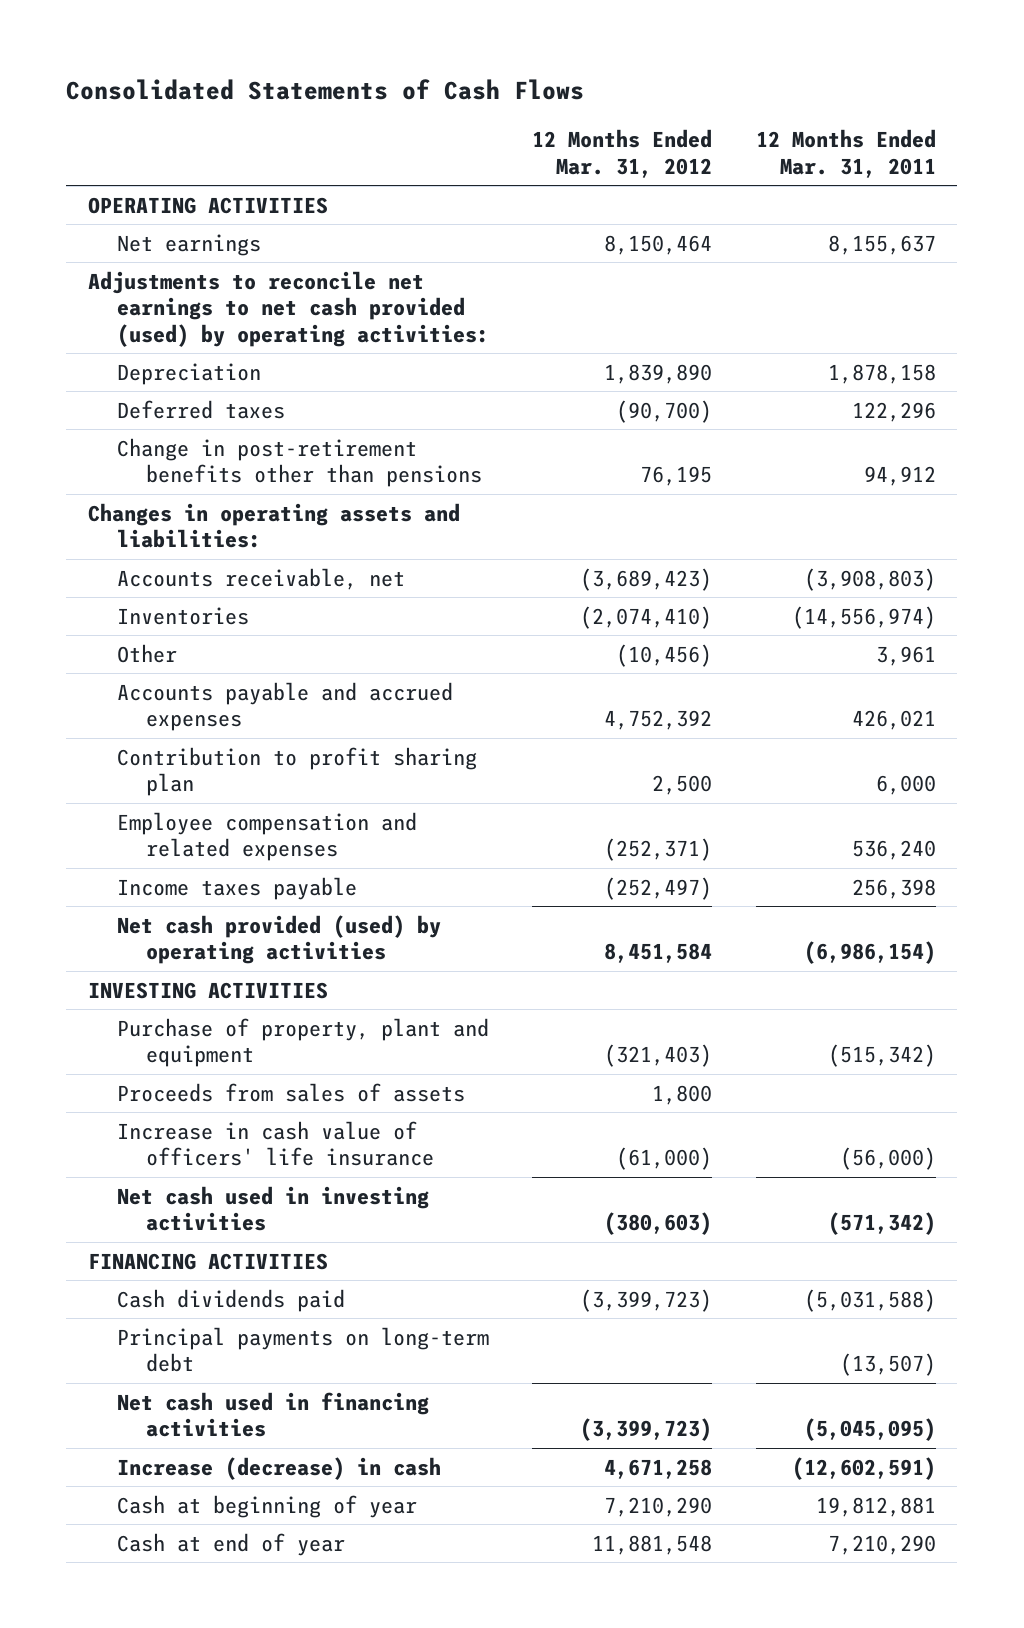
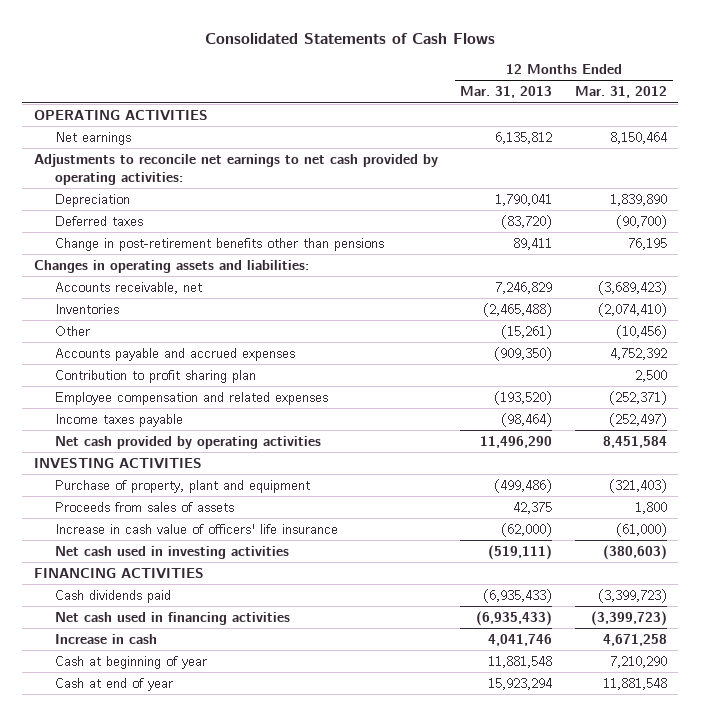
- | 12 Months Ended Mar. 31, 2012 | 12 Months Ended Mar. 31, 2011
+ | 12 Months Ended Mar. 31, 2013 | 12 Months Ended Mar. 31, 2012
- Adjustments to reconcile net earnings to net cash provided (used) by operating activities:
+ Adjustments to reconcile net earnings to net cash provided by operating activities:
- Net cash provided (used) by operating activities | 8,451,584 | (6,986,154)
+ Net cash provided by operating activities | 11,496,290 | 8,451,584
- Principal payments on long-term debt | | (13,507)
- Increase (decrease) in cash | 4,671,258 | (12,602,591)
+ Increase in cash | 4,041,746 | 4,671,258

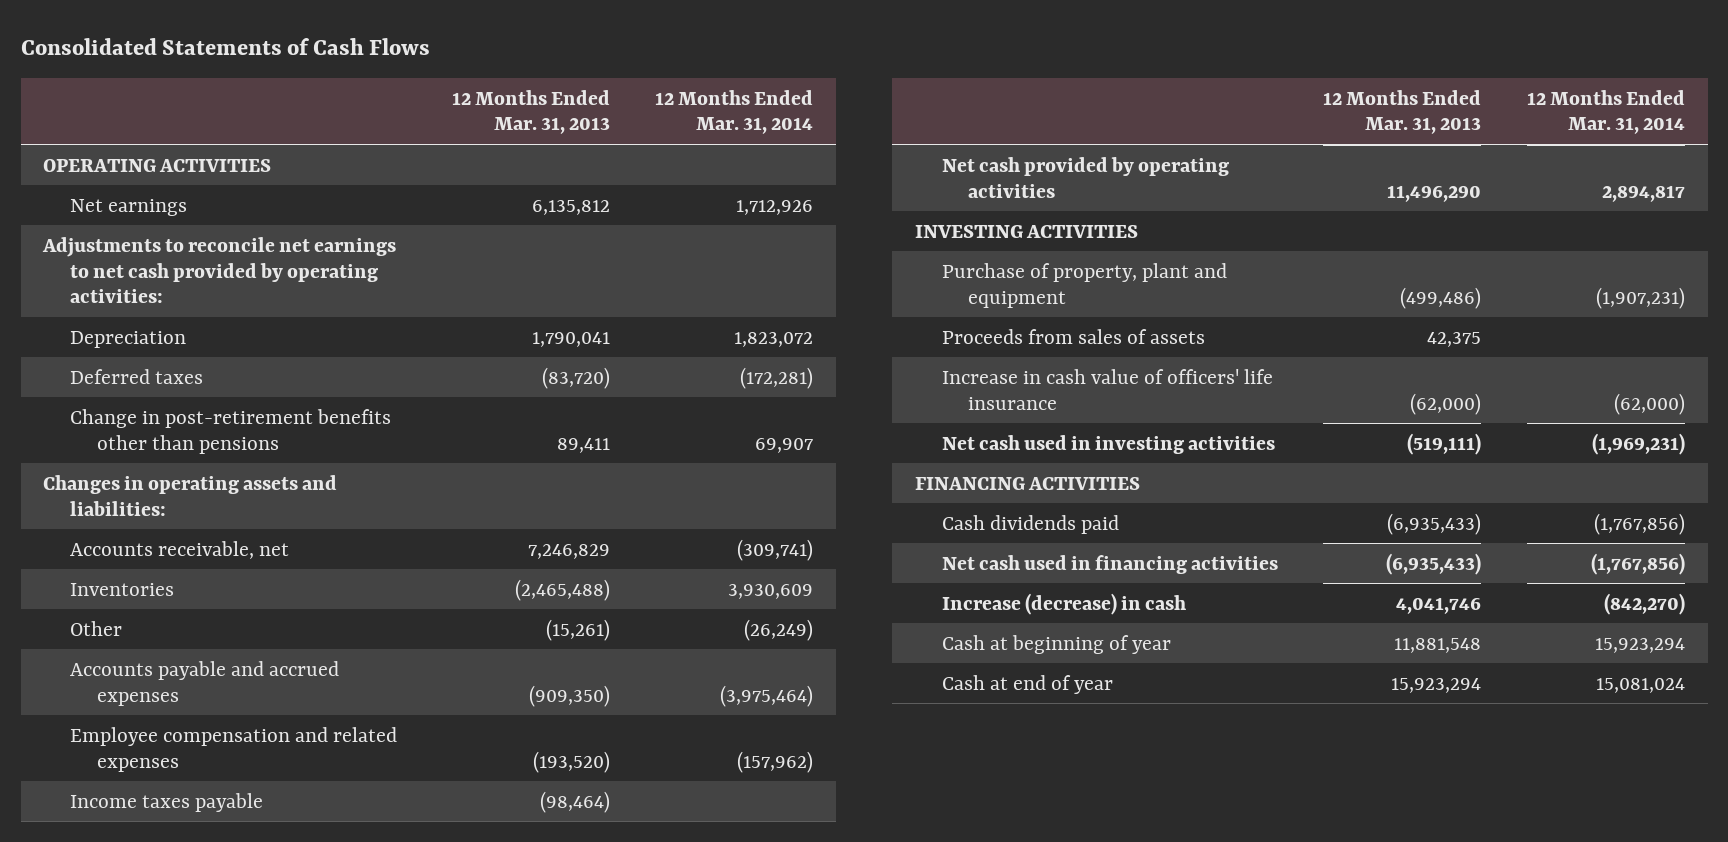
- | 12 Months Ended Mar. 31, 2013 | 12 Months Ended Mar. 31, 2012
+ | 12 Months Ended Mar. 31, 2013 | 12 Months Ended Mar. 31, 2014
- Contribution to profit sharing plan | | 2,500
- Increase in cash | 4,041,746 | 4,671,258
+ Increase (decrease) in cash | 4,041,746 | (842,270)

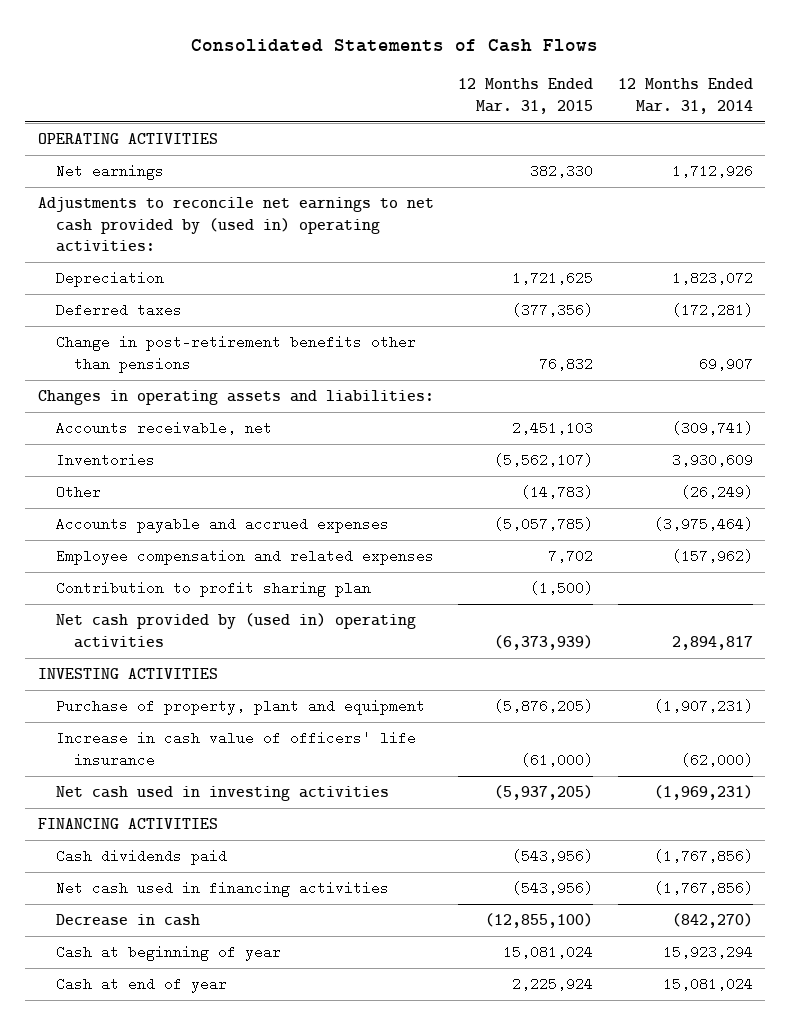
- | 12 Months Ended Mar. 31, 2013 | 12 Months Ended Mar. 31, 2014
+ | 12 Months Ended Mar. 31, 2015 | 12 Months Ended Mar. 31, 2014
- Adjustments to reconcile net earnings to net cash provided by operating activities:
+ Adjustments to reconcile net earnings to net cash provided by (used in) operating activities:
- Income taxes payable | (98,464) |
- Net cash provided by operating activities | 11,496,290 | 2,894,817
+ Contribution to profit sharing plan | (1,500) |
+ Net cash provided by (used in) operating activities | (6,373,939) | 2,894,817
- Proceeds from sales of assets | 42,375 |
- Increase (decrease) in cash | 4,041,746 | (842,270)
+ Decrease in cash | (12,855,100) | (842,270)

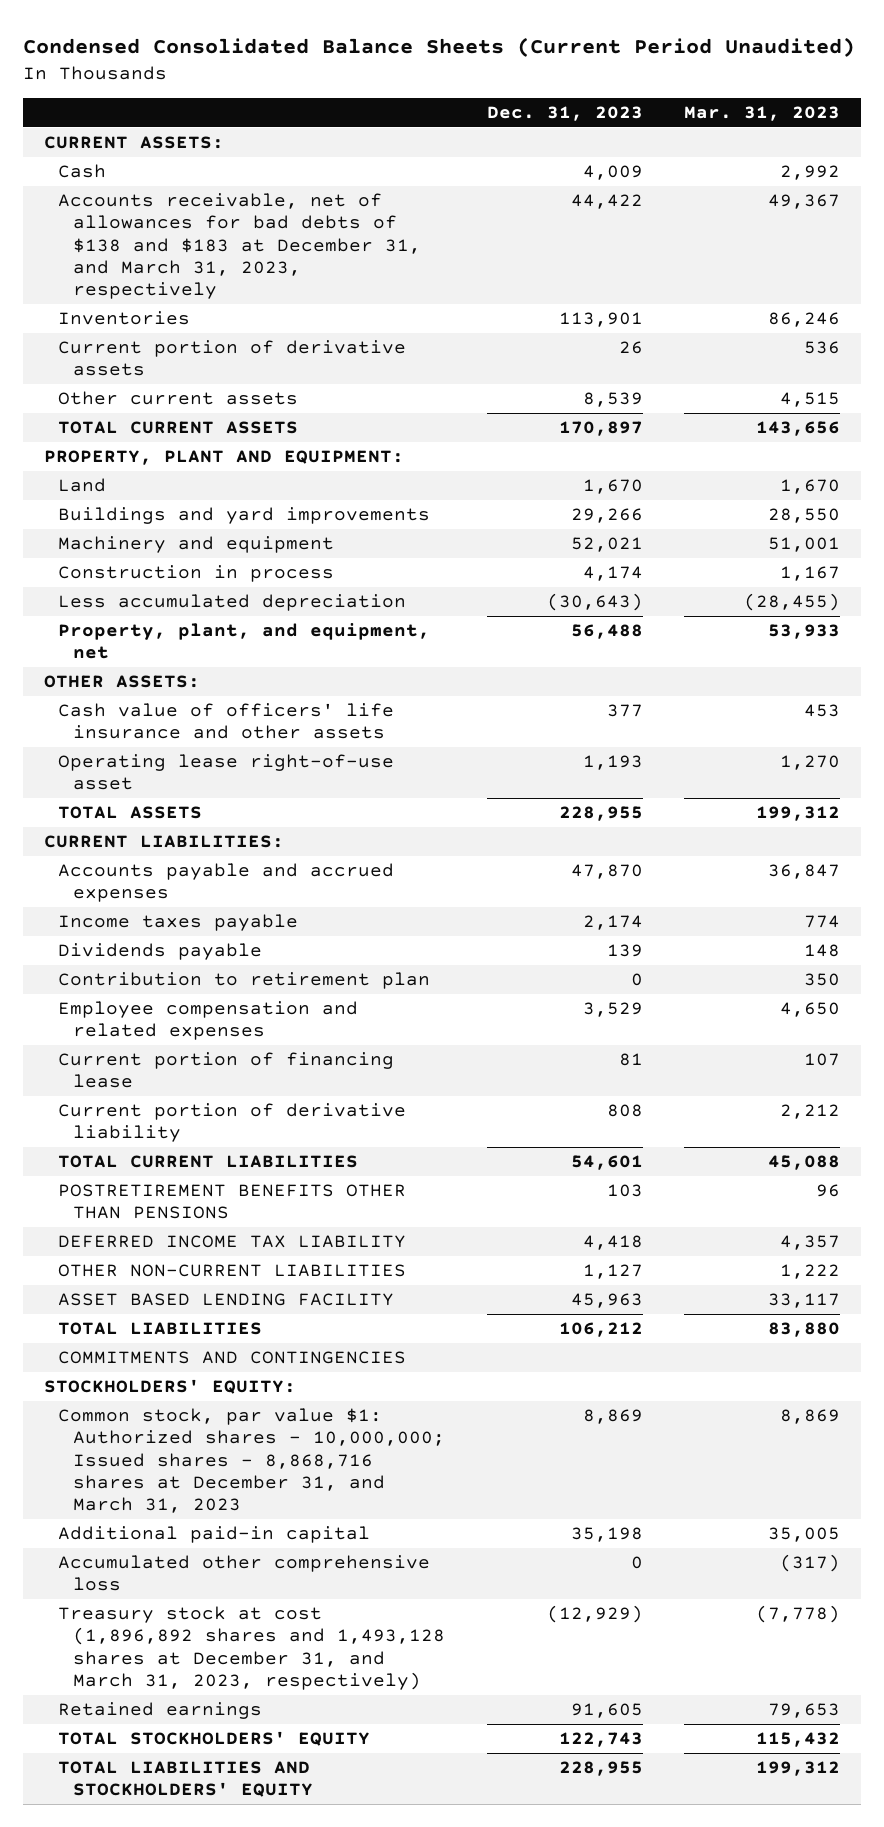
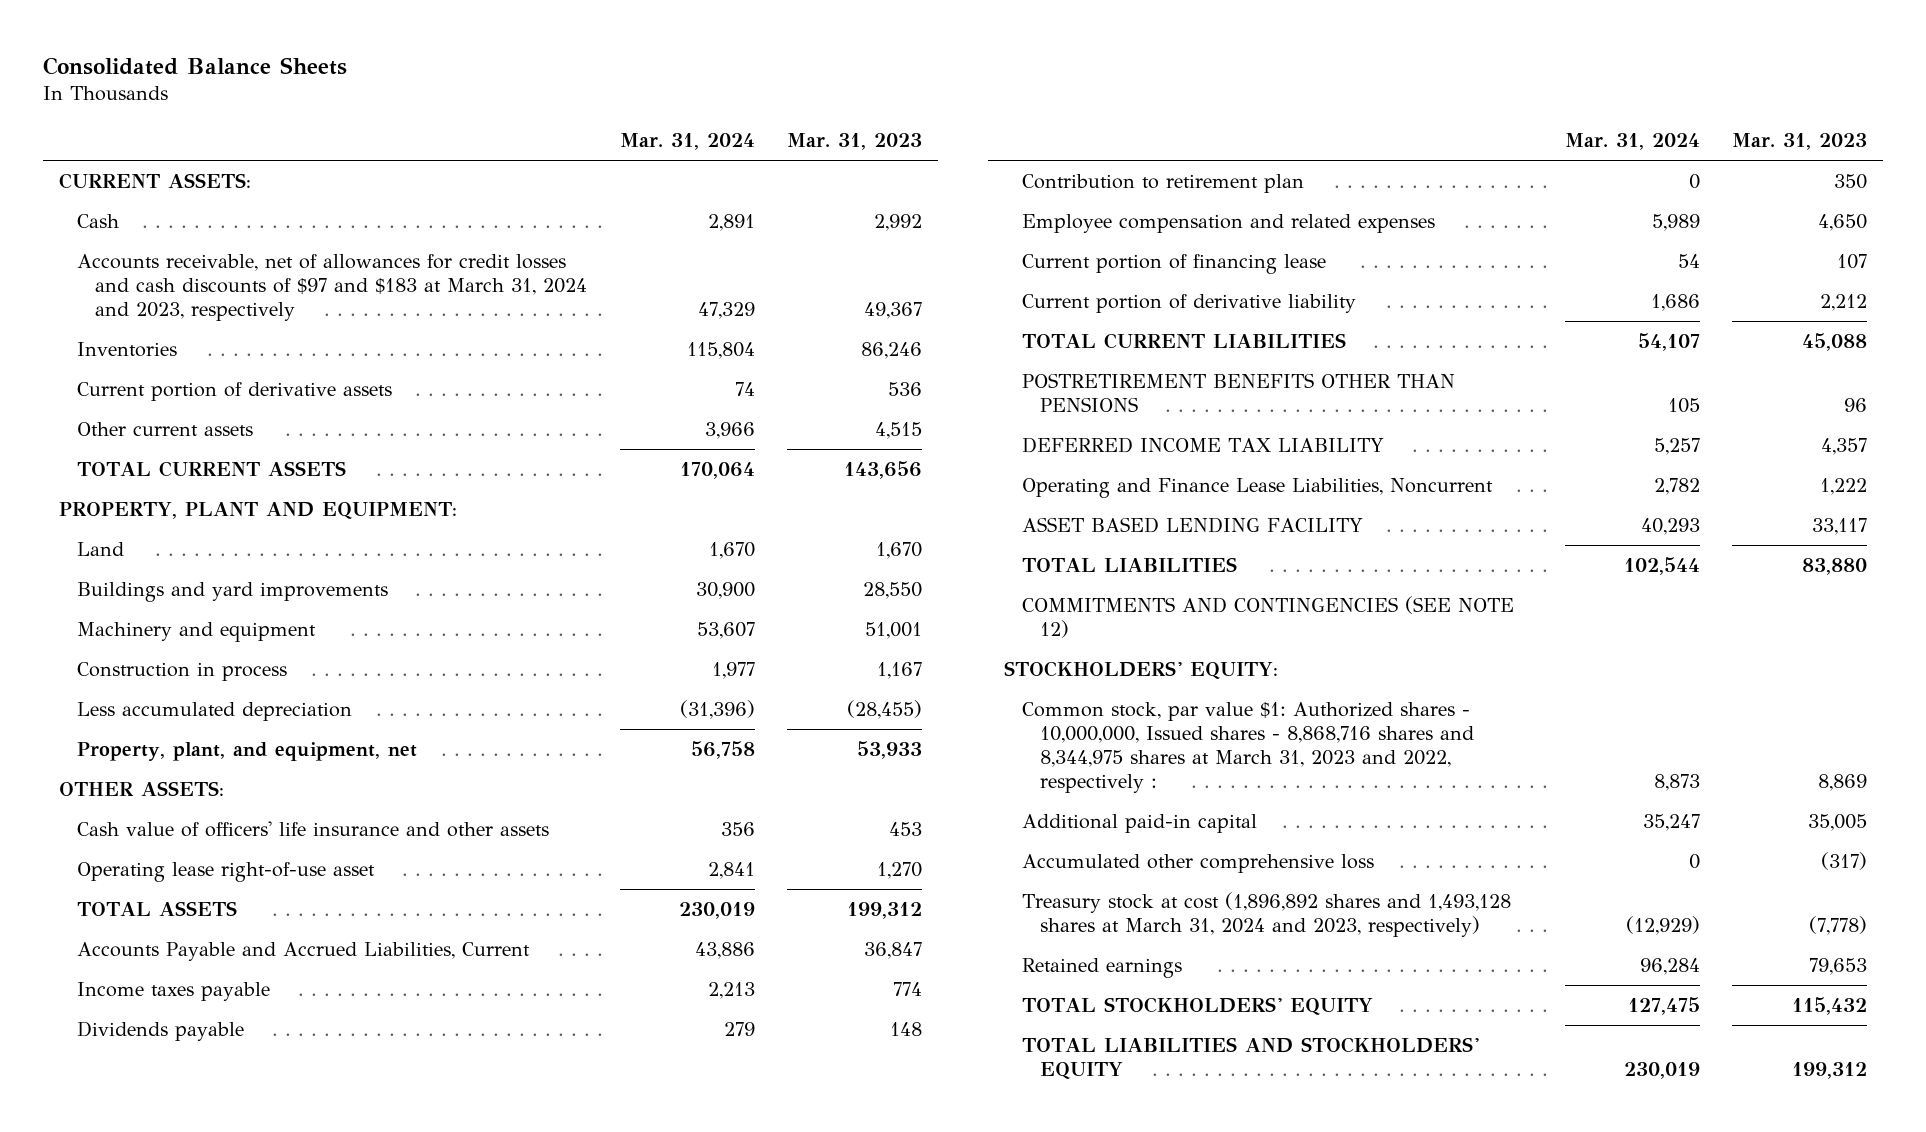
- Condensed Consolidated Balance Sheets (Current Period Unaudited)
+ Consolidated Balance Sheets
- | Dec. 31, 2023 | Mar. 31, 2023
+ | Mar. 31, 2024 | Mar. 31, 2023
- Accounts receivable, net of allowances for bad debts of $138 and $183 at December 31, and March 31, 2023, respectively | 44,422 | 49,367
+ Accounts receivable, net of allowances for credit losses and cash discounts of $97 and $183 at March 31, 2024 and 2023, respectively | 47,329 | 49,367
- CURRENT LIABILITIES:
- Accounts payable and accrued expenses | 47,870 | 36,847
+ Accounts Payable and Accrued Liabilities, Current | 43,886 | 36,847
- OTHER NON-CURRENT LIABILITIES | 1,127 | 1,222
+ Operating and Finance Lease Liabilities, Noncurrent | 2,782 | 1,222
- COMMITMENTS AND CONTINGENCIES
+ COMMITMENTS AND CONTINGENCIES (SEE NOTE 12)
- Common stock, par value $1: Authorized shares - 10,000,000; Issued shares - 8,868,716 shares at December 31, and March 31, 2023 | 8,869 | 8,869
+ Common stock, par value $1: Authorized shares - 10,000,000, Issued shares - 8,868,716 shares and 8,344,975 shares at March 31, 2023 and 2022, respectively : | 8,873 | 8,869
- Treasury stock at cost (1,896,892 shares and 1,493,128 shares at December 31, and March 31, 2023, respectively) | (12,929) | (7,778)
+ Treasury stock at cost (1,896,892 shares and 1,493,128 shares at March 31, 2024 and 2023, respectively) | (12,929) | (7,778)

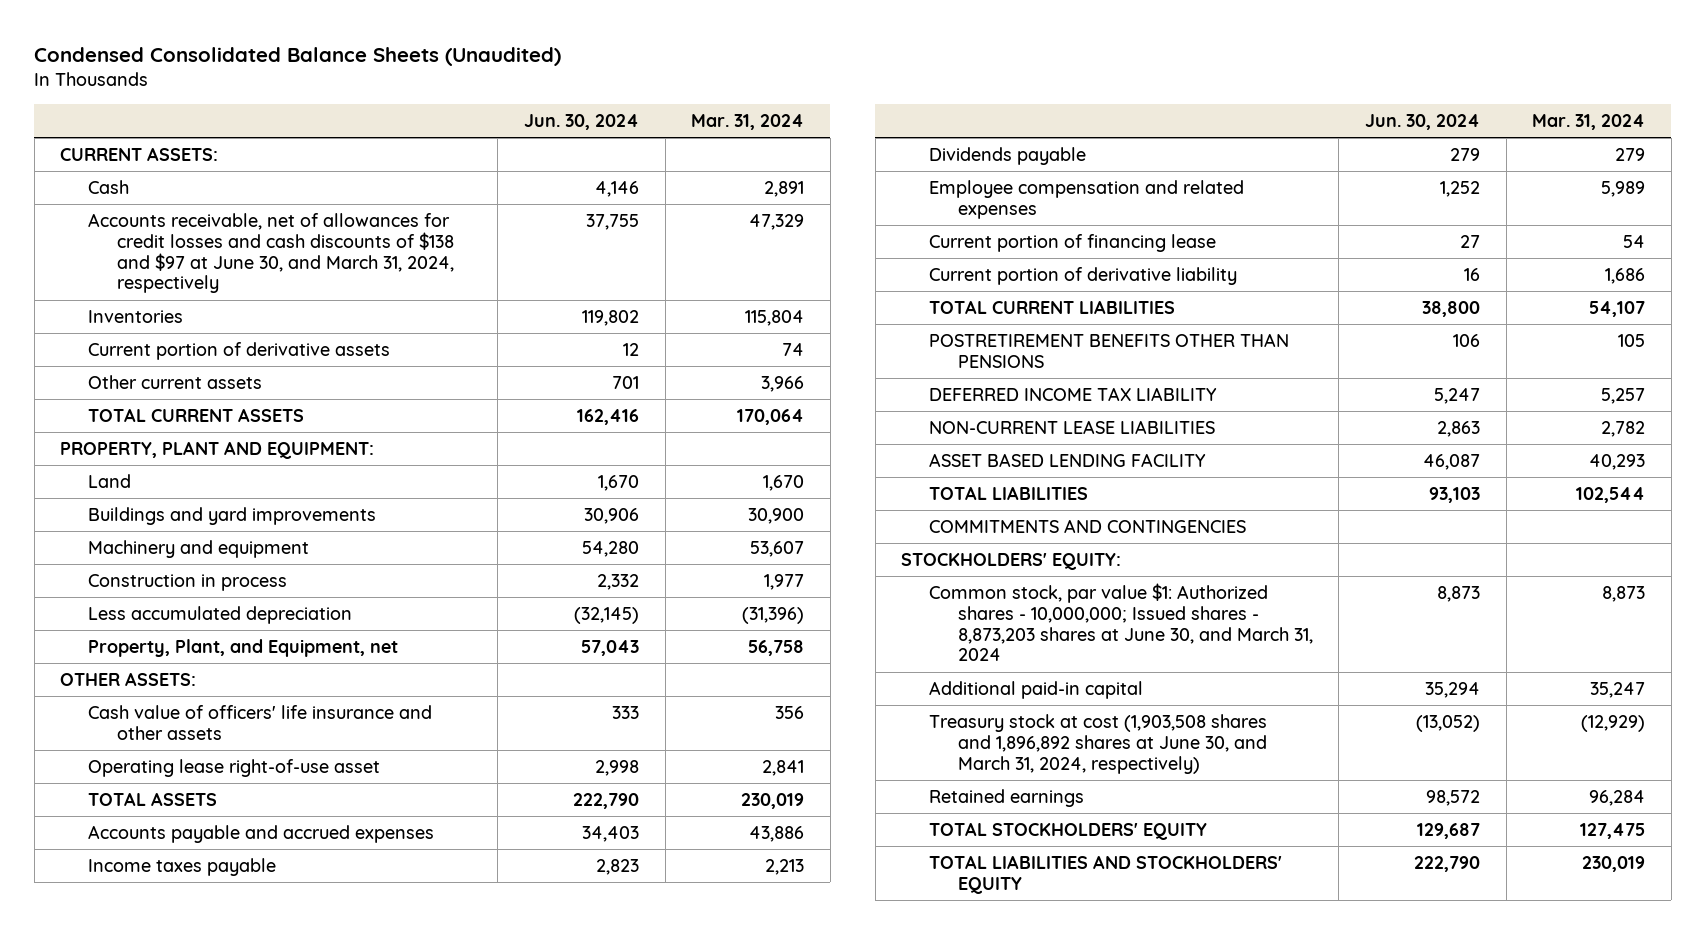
- Consolidated Balance Sheets
+ Condensed Consolidated Balance Sheets (Unaudited)
- | Mar. 31, 2024 | Mar. 31, 2023
+ | Jun. 30, 2024 | Mar. 31, 2024
- Accounts receivable, net of allowances for credit losses and cash discounts of $97 and $183 at March 31, 2024 and 2023, respectively | 47,329 | 49,367
+ Accounts receivable, net of allowances for credit losses and cash discounts of $138 and $97 at June 30, and March 31, 2024, respectively | 37,755 | 47,329
- Property, plant, and equipment, net | 56,758 | 53,933
+ Property, Plant, and Equipment, net | 57,043 | 56,758
- Accounts Payable and Accrued Liabilities, Current | 43,886 | 36,847
+ Accounts payable and accrued expenses | 34,403 | 43,886
- Contribution to retirement plan | 0 | 350
- Operating and Finance Lease Liabilities, Noncurrent | 2,782 | 1,222
+ NON-CURRENT LEASE LIABILITIES | 2,863 | 2,782
- COMMITMENTS AND CONTINGENCIES (SEE NOTE 12)
+ COMMITMENTS AND CONTINGENCIES
- Common stock, par value $1: Authorized shares - 10,000,000, Issued shares - 8,868,716 shares and 8,344,975 shares at March 31, 2023 and 2022, respectively : | 8,873 | 8,869
+ Common stock, par value $1: Authorized shares - 10,000,000; Issued shares - 8,873,203 shares at June 30, and March 31, 2024 | 8,873 | 8,873
- Accumulated other comprehensive loss | 0 | (317)
- Treasury stock at cost (1,896,892 shares and 1,493,128 shares at March 31, 2024 and 2023, respectively) | (12,929) | (7,778)
+ Treasury stock at cost (1,903,508 shares and 1,896,892 shares at June 30, and March 31, 2024, respectively) | (13,052) | (12,929)

